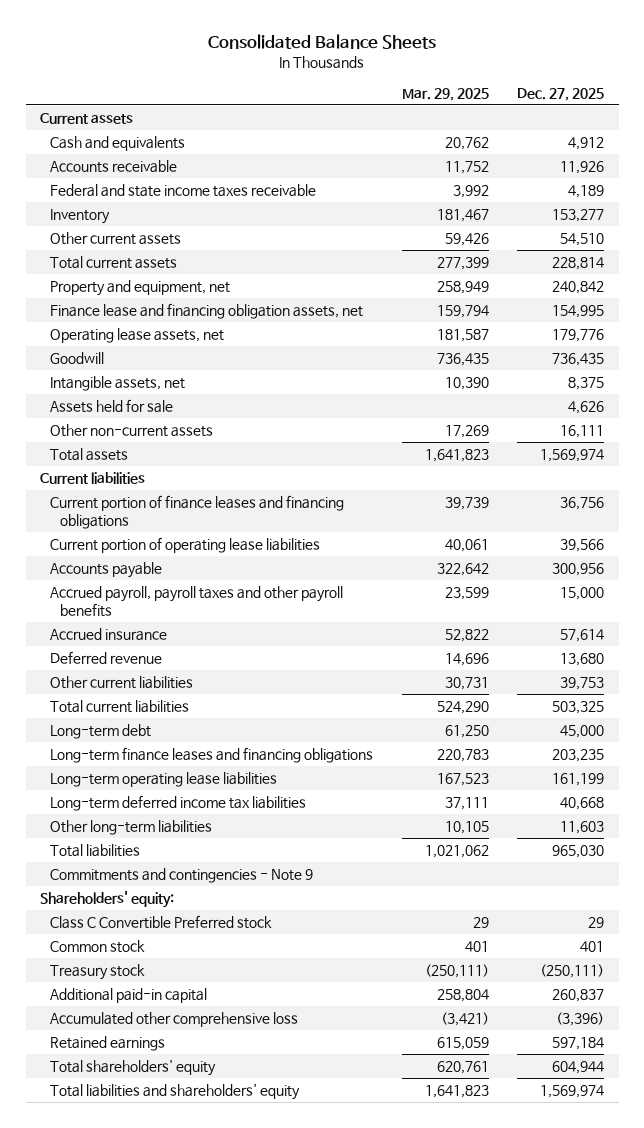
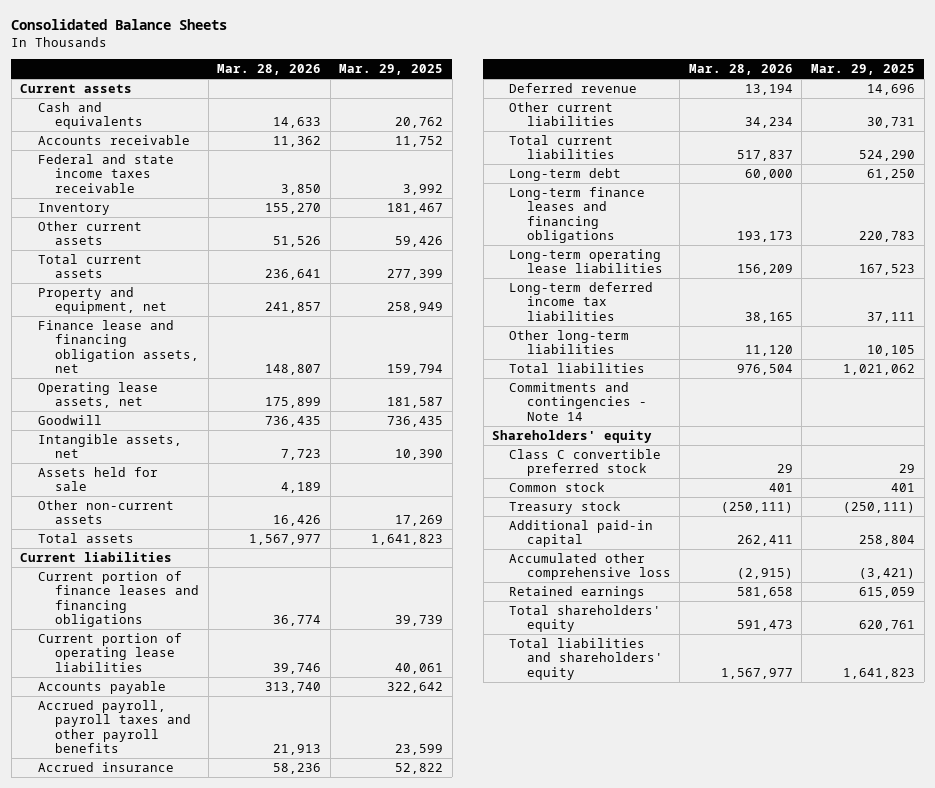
- | Mar. 29, 2025 | Dec. 27, 2025
+ | Mar. 28, 2026 | Mar. 29, 2025
- Commitments and contingencies - Note 9
- Shareholders' equity:
- Class C Convertible Preferred stock | 29 | 29
+ Commitments and contingencies - Note 14
+ Shareholders' equity
+ Class C convertible preferred stock | 29 | 29

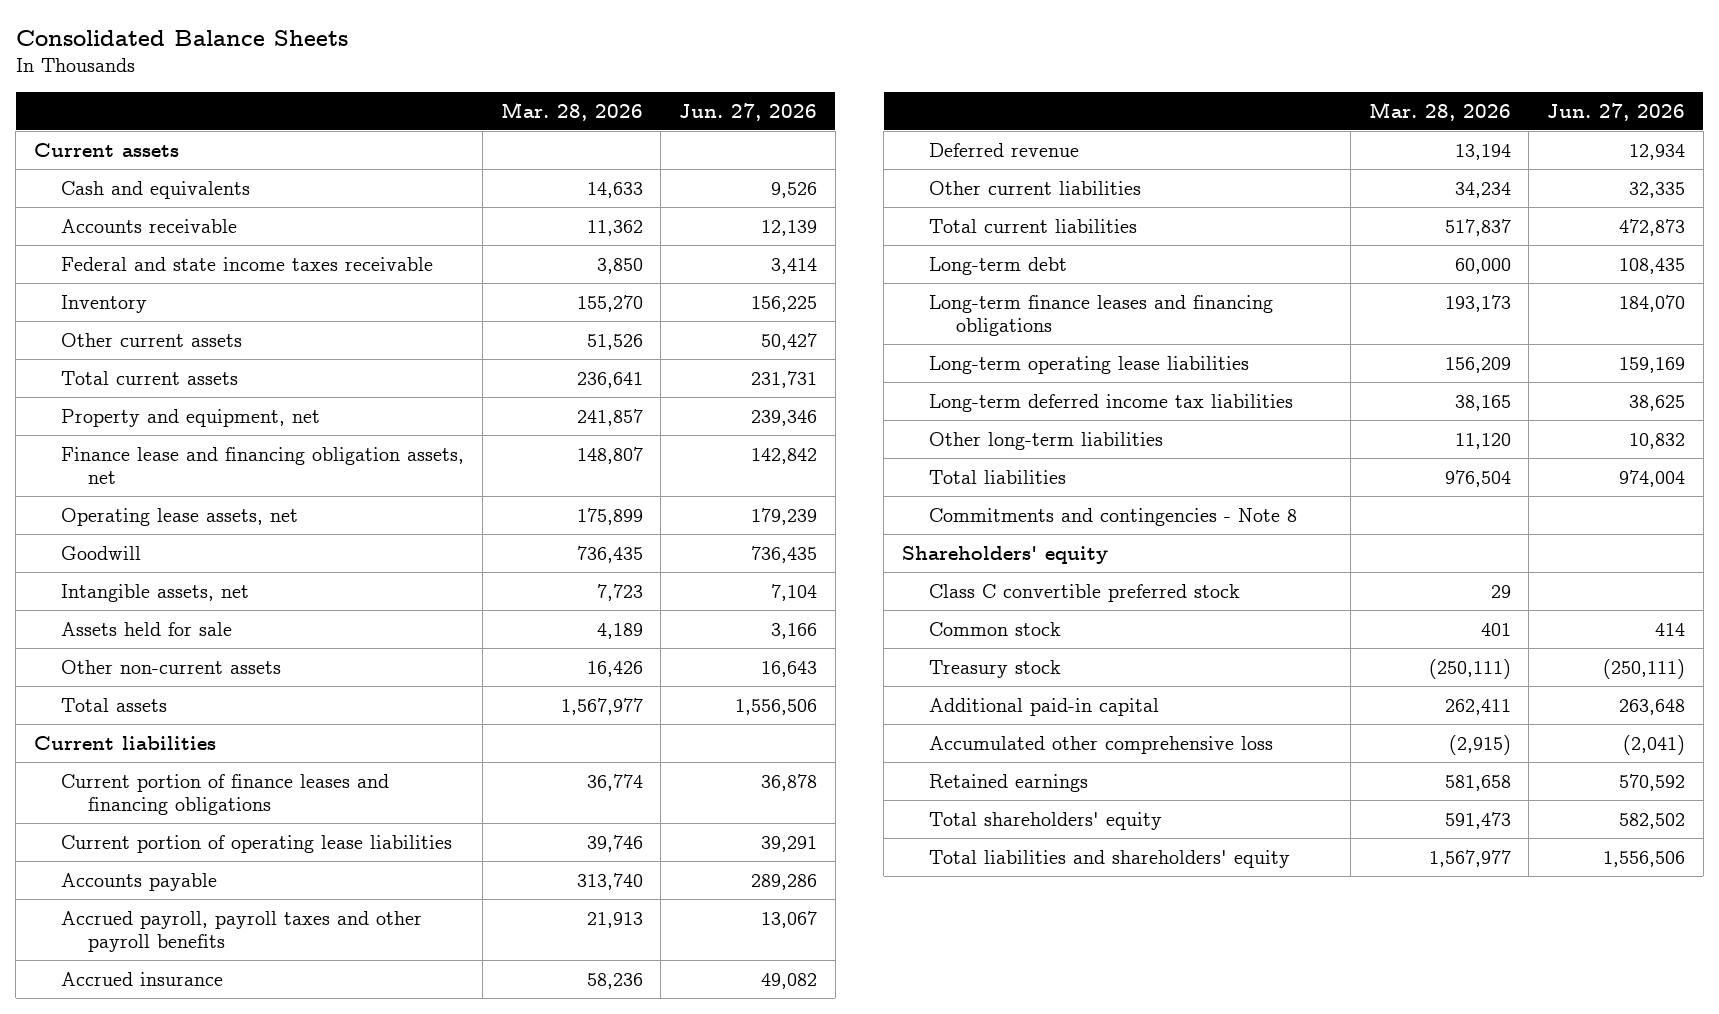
- | Mar. 28, 2026 | Mar. 29, 2025
+ | Mar. 28, 2026 | Jun. 27, 2026
- Commitments and contingencies - Note 14
+ Commitments and contingencies - Note 8

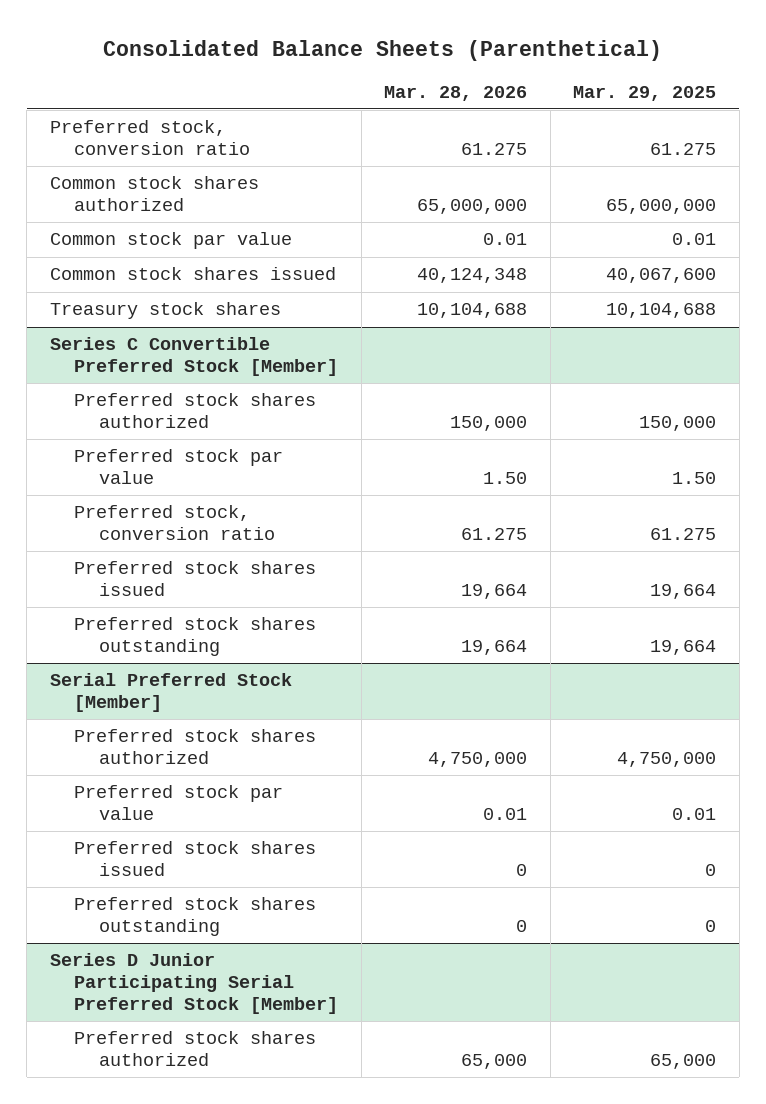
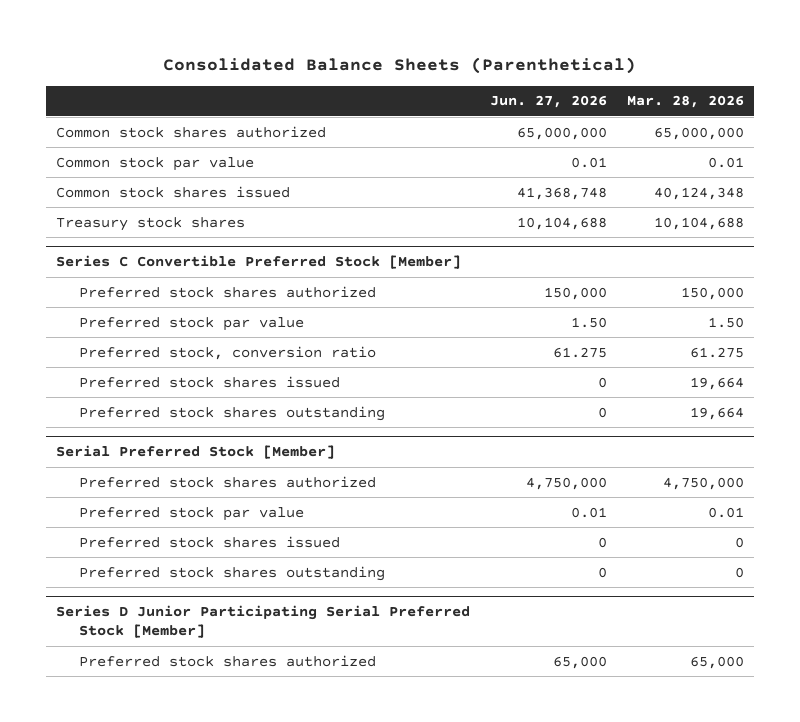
- | Mar. 28, 2026 | Mar. 29, 2025
+ | Jun. 27, 2026 | Mar. 28, 2026
- Preferred stock, conversion ratio | 61.275 | 61.275

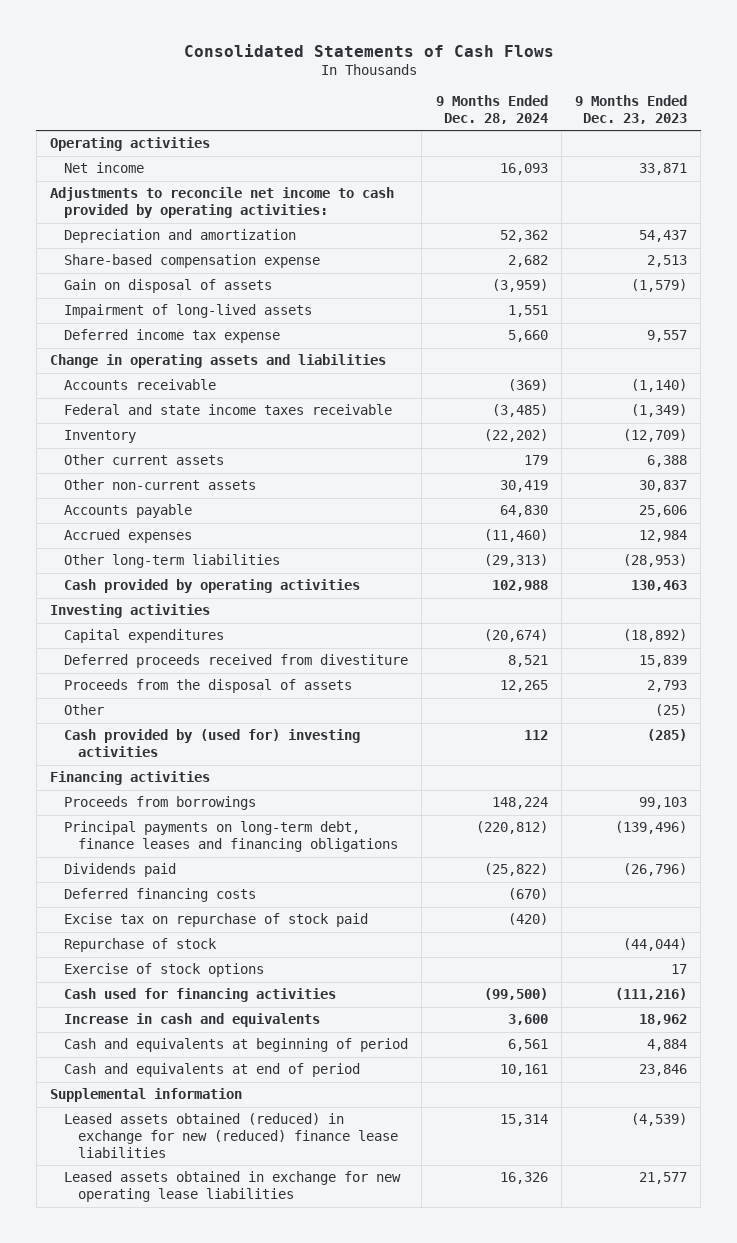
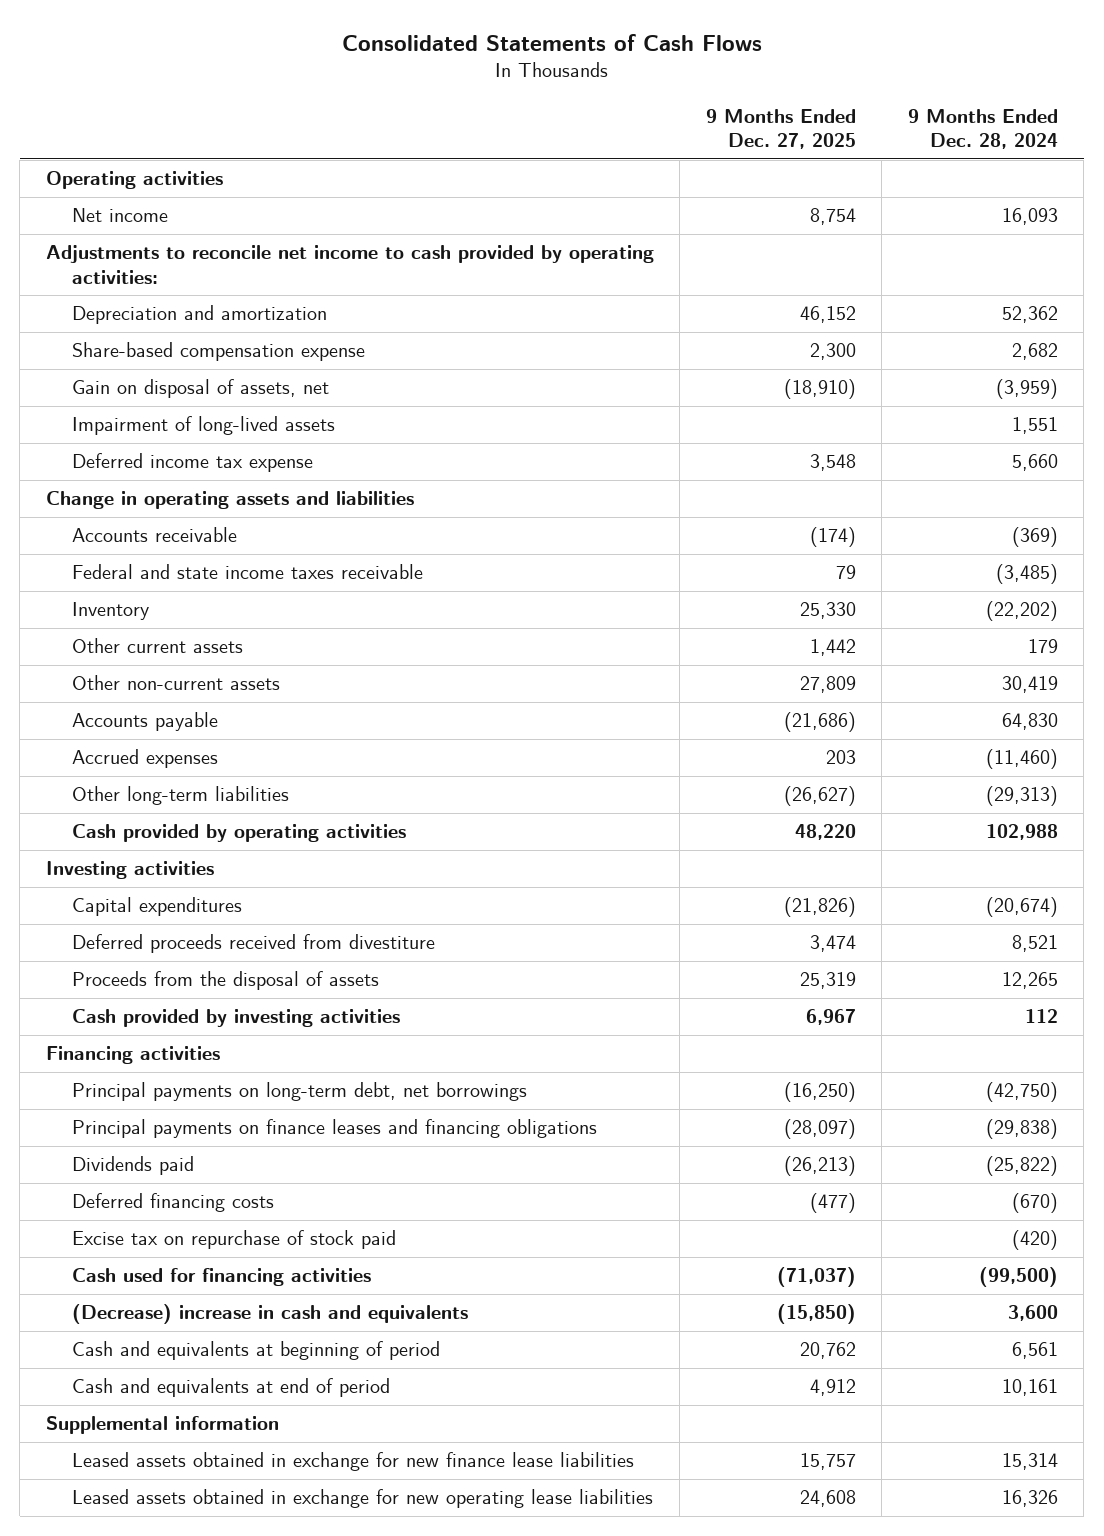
- | 9 Months Ended Dec. 28, 2024 | 9 Months Ended Dec. 23, 2023
+ | 9 Months Ended Dec. 27, 2025 | 9 Months Ended Dec. 28, 2024
- Gain on disposal of assets | (3,959) | (1,579)
+ Gain on disposal of assets, net | (18,910) | (3,959)
- Other | | (25)
- Cash provided by (used for) investing activities | 112 | (285)
+ Cash provided by investing activities | 6,967 | 112
- Proceeds from borrowings | 148,224 | 99,103
- Principal payments on long-term debt, finance leases and financing obligations | (220,812) | (139,496)
+ Principal payments on long-term debt, net borrowings | (16,250) | (42,750)
+ Principal payments on finance leases and financing obligations | (28,097) | (29,838)
- Repurchase of stock | | (44,044)
- Exercise of stock options | | 17
- Increase in cash and equivalents | 3,600 | 18,962
+ (Decrease) increase in cash and equivalents | (15,850) | 3,600
- Leased assets obtained (reduced) in exchange for new (reduced) finance lease liabilities | 15,314 | (4,539)
+ Leased assets obtained in exchange for new finance lease liabilities | 15,757 | 15,314

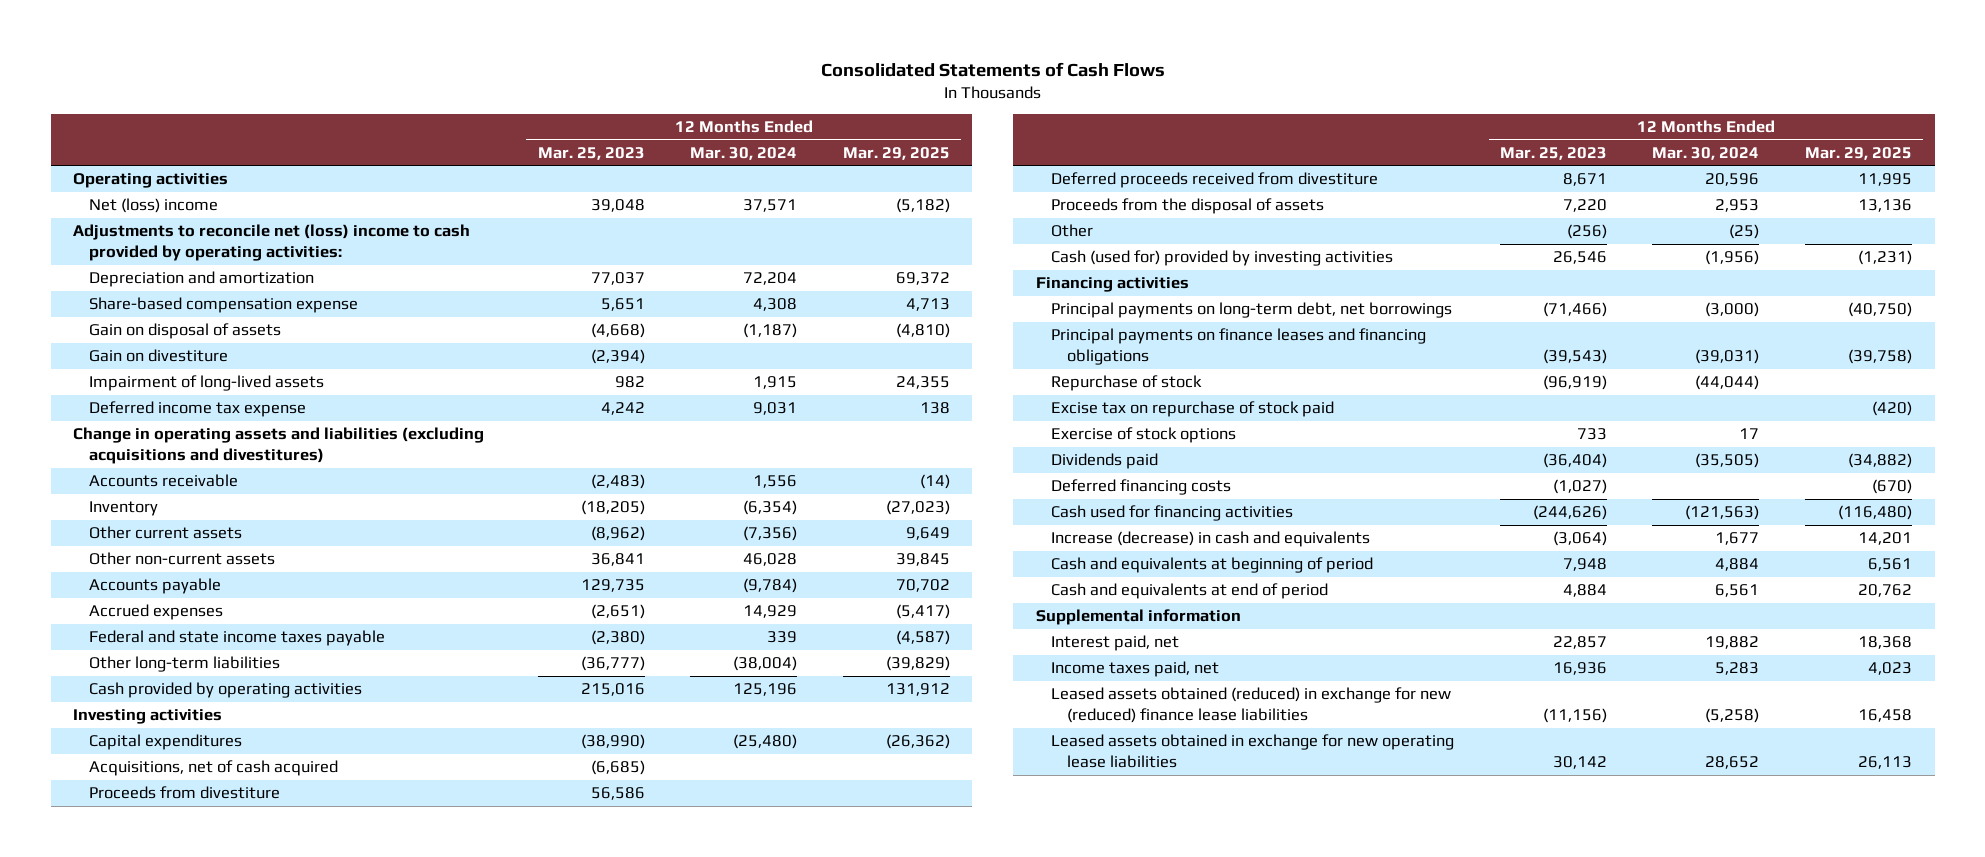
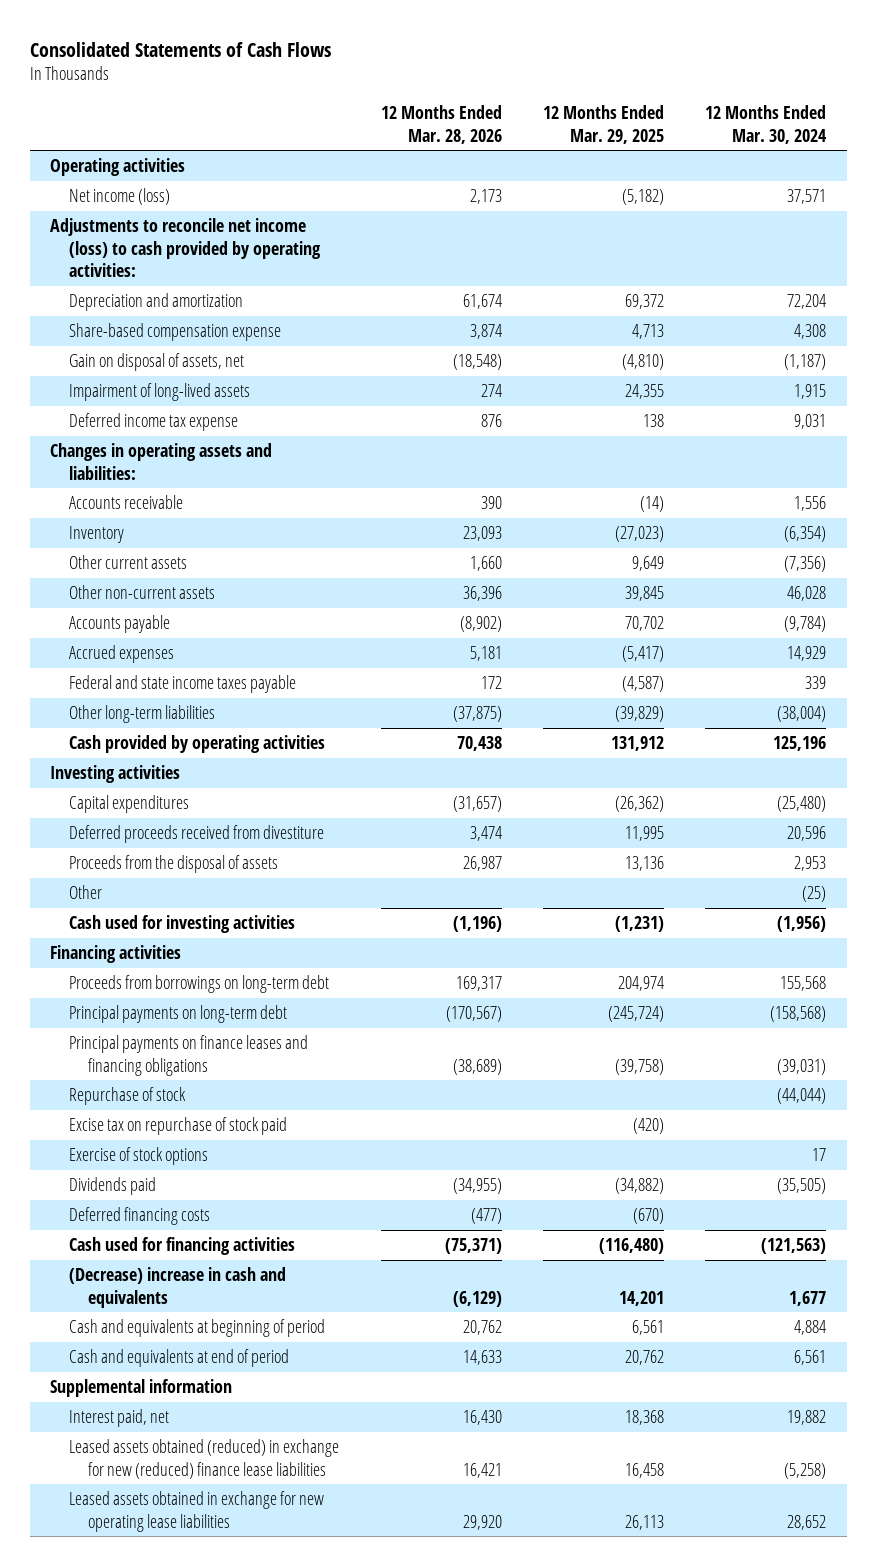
- | 12 Months Ended Mar. 25, 2023 | 12 Months Ended Mar. 30, 2024 | 12 Months Ended Mar. 29, 2025
+ | 12 Months Ended Mar. 28, 2026 | 12 Months Ended Mar. 29, 2025 | 12 Months Ended Mar. 30, 2024
- Net (loss) income | 39,048 | 37,571 | (5,182)
- Adjustments to reconcile net (loss) income to cash provided by operating activities:
+ Net income (loss) | 2,173 | (5,182) | 37,571
+ Adjustments to reconcile net income (loss) to cash provided by operating activities:
- Gain on disposal of assets | (4,668) | (1,187) | (4,810)
- Gain on divestiture | (2,394) | |
+ Gain on disposal of assets, net | (18,548) | (4,810) | (1,187)
- Change in operating assets and liabilities (excluding acquisitions and divestitures)
+ Changes in operating assets and liabilities:
- Acquisitions, net of cash acquired | (6,685) | |
- Proceeds from divestiture | 56,586 | |
- Cash (used for) provided by investing activities | 26,546 | (1,956) | (1,231)
+ Cash used for investing activities | (1,196) | (1,231) | (1,956)
- Principal payments on long-term debt, net borrowings | (71,466) | (3,000) | (40,750)
+ Proceeds from borrowings on long-term debt | 169,317 | 204,974 | 155,568
+ Principal payments on long-term debt | (170,567) | (245,724) | (158,568)
- Increase (decrease) in cash and equivalents | (3,064) | 1,677 | 14,201
+ (Decrease) increase in cash and equivalents | (6,129) | 14,201 | 1,677
- Income taxes paid, net | 16,936 | 5,283 | 4,023

